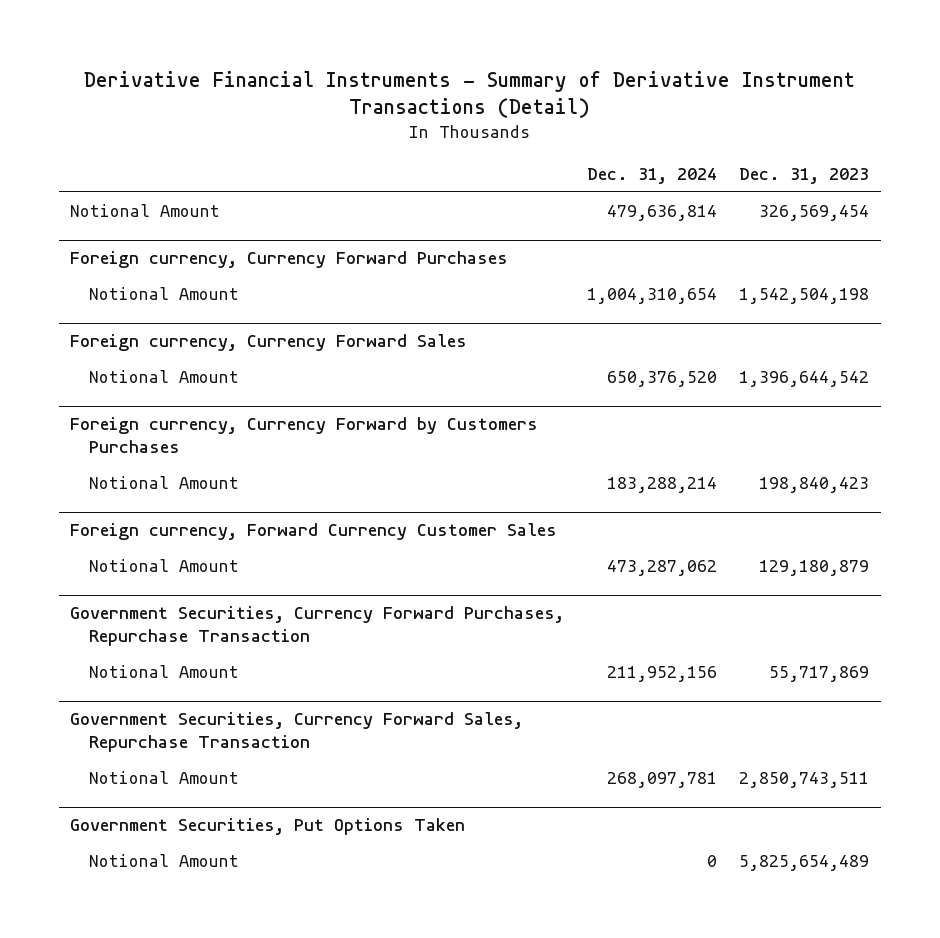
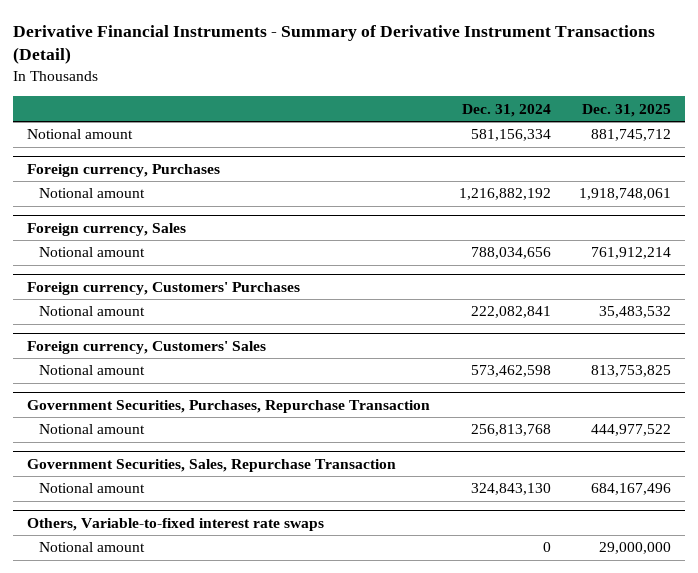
- | Dec. 31, 2024 | Dec. 31, 2023
+ | Dec. 31, 2024 | Dec. 31, 2025
- Notional Amount | 479,636,814 | 326,569,454
- Foreign currency, Currency Forward Purchases
- Notional Amount | 1,004,310,654 | 1,542,504,198
- Foreign currency, Currency Forward Sales
- Notional Amount | 650,376,520 | 1,396,644,542
- Foreign currency, Currency Forward by Customers Purchases
- Notional Amount | 183,288,214 | 198,840,423
- Foreign currency, Forward Currency Customer Sales
- Notional Amount | 473,287,062 | 129,180,879
- Government Securities, Currency Forward Purchases, Repurchase Transaction
- Notional Amount | 211,952,156 | 55,717,869
- Government Securities, Currency Forward Sales, Repurchase Transaction
- Notional Amount | 268,097,781 | 2,850,743,511
- Government Securities, Put Options Taken
- Notional Amount | 0 | 5,825,654,489
+ Notional amount | 581,156,334 | 881,745,712
+ Foreign currency, Purchases
+ Notional amount | 1,216,882,192 | 1,918,748,061
+ Foreign currency, Sales
+ Notional amount | 788,034,656 | 761,912,214
+ Foreign currency, Customers' Purchases
+ Notional amount | 222,082,841 | 35,483,532
+ Foreign currency, Customers' Sales
+ Notional amount | 573,462,598 | 813,753,825
+ Government Securities, Purchases, Repurchase Transaction
+ Notional amount | 256,813,768 | 444,977,522
+ Government Securities, Sales, Repurchase Transaction
+ Notional amount | 324,843,130 | 684,167,496
+ Others, Variable-to-fixed interest rate swaps
+ Notional amount | 0 | 29,000,000

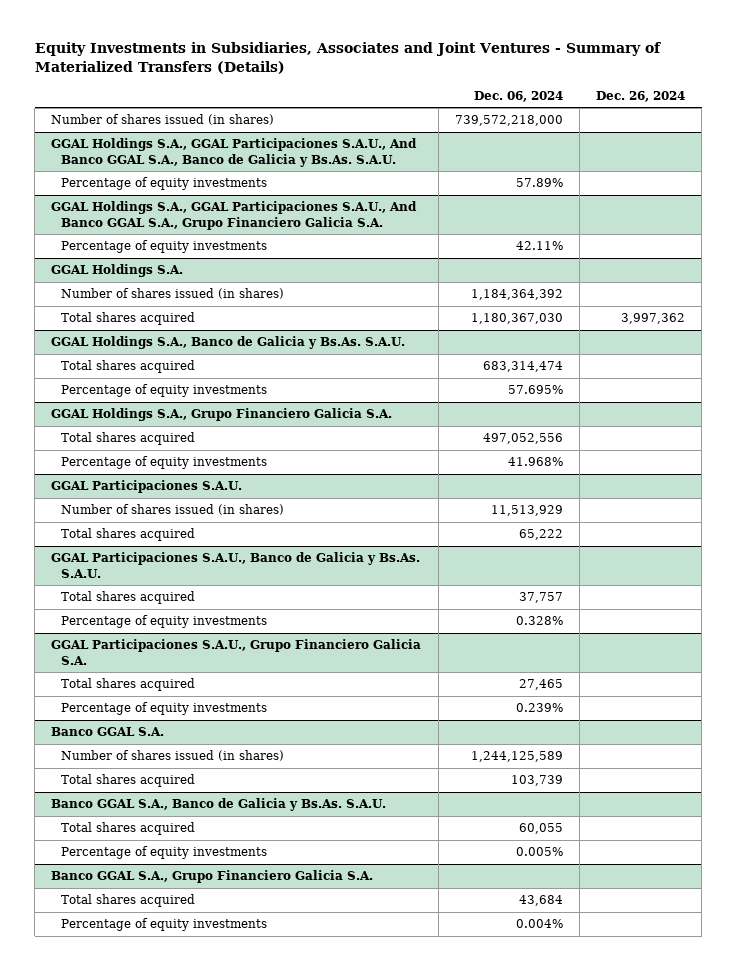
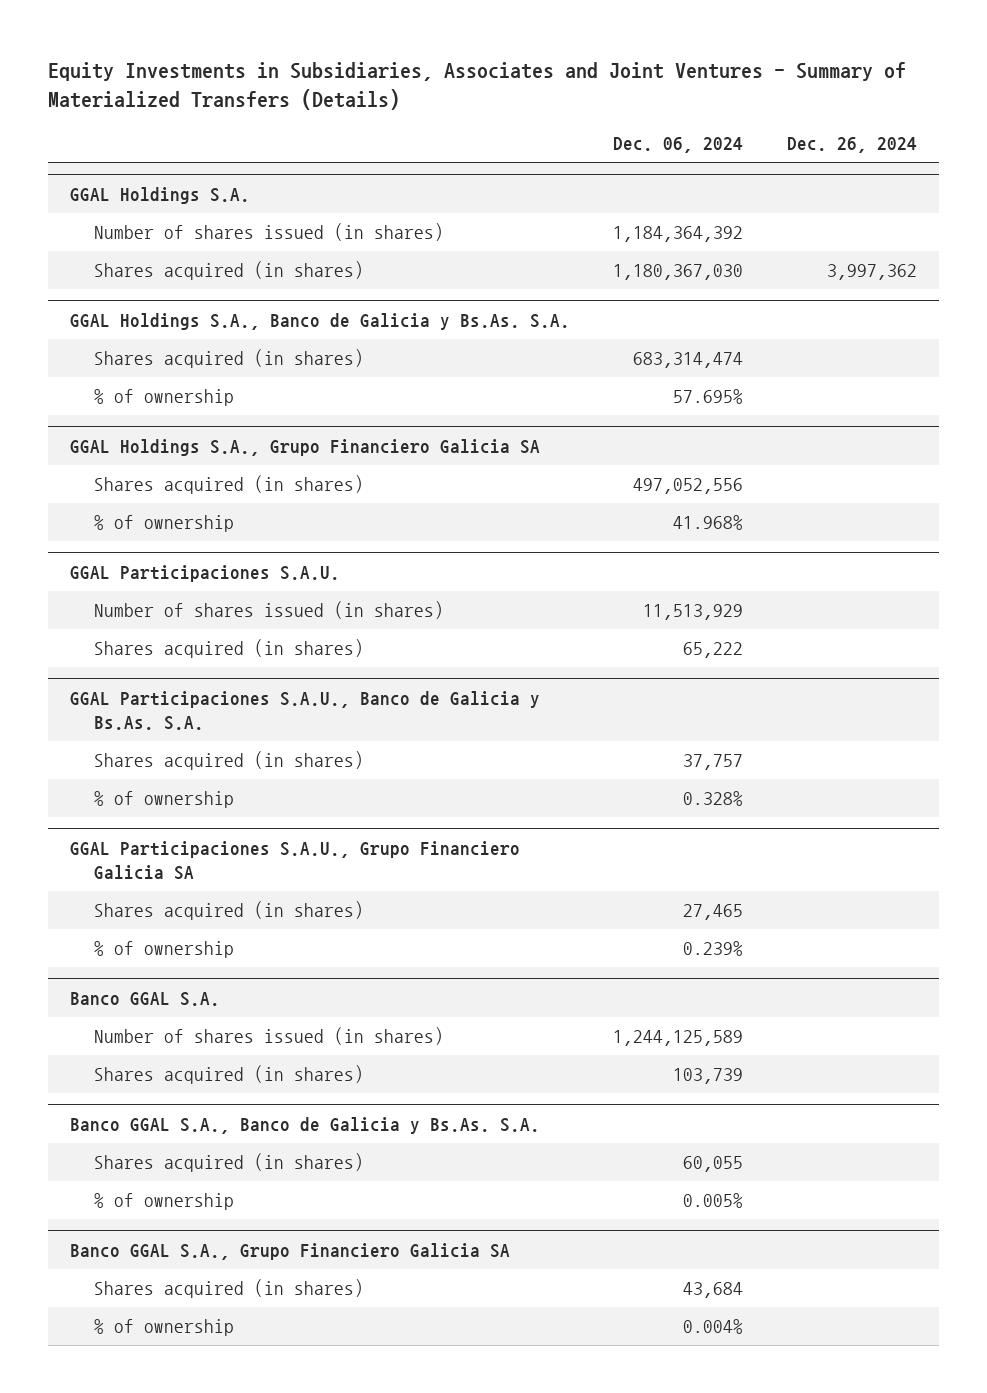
- Number of shares issued (in shares) | 739,572,218,000 |
- GGAL Holdings S.A., GGAL Participaciones S.A.U., And Banco GGAL S.A., Banco de Galicia y Bs.As. S.A.U.
- Percentage of equity investments | 57.89% |
- GGAL Holdings S.A., GGAL Participaciones S.A.U., And Banco GGAL S.A., Grupo Financiero Galicia S.A.
- Percentage of equity investments | 42.11% |
@ GGAL Holdings S.A.
- Total shares acquired | 1,180,367,030 | 3,997,362
- GGAL Holdings S.A., Banco de Galicia y Bs.As. S.A.U.
- Total shares acquired | 683,314,474 |
- Percentage of equity investments | 57.695% |
- GGAL Holdings S.A., Grupo Financiero Galicia S.A.
- Total shares acquired | 497,052,556 |
- Percentage of equity investments | 41.968% |
@ GGAL Holdings S.A.
+ Shares acquired (in shares) | 1,180,367,030 | 3,997,362
+ GGAL Holdings S.A., Banco de Galicia y Bs.As. S.A.
+ Shares acquired (in shares) | 683,314,474 |
+ % of ownership | 57.695% |
+ GGAL Holdings S.A., Grupo Financiero Galicia SA
+ Shares acquired (in shares) | 497,052,556 |
+ % of ownership | 41.968% |
@ GGAL Participaciones S.A.U.
- Total shares acquired | 65,222 |
- GGAL Participaciones S.A.U., Banco de Galicia y Bs.As. S.A.U.
- Total shares acquired | 37,757 |
- Percentage of equity investments | 0.328% |
- GGAL Participaciones S.A.U., Grupo Financiero Galicia S.A.
- Total shares acquired | 27,465 |
- Percentage of equity investments | 0.239% |
@ GGAL Participaciones S.A.U.
+ Shares acquired (in shares) | 65,222 |
+ GGAL Participaciones S.A.U., Banco de Galicia y Bs.As. S.A.
+ Shares acquired (in shares) | 37,757 |
+ % of ownership | 0.328% |
+ GGAL Participaciones S.A.U., Grupo Financiero Galicia SA
+ Shares acquired (in shares) | 27,465 |
+ % of ownership | 0.239% |
@ Banco GGAL S.A.
- Total shares acquired | 103,739 |
- Banco GGAL S.A., Banco de Galicia y Bs.As. S.A.U.
- Total shares acquired | 60,055 |
- Percentage of equity investments | 0.005% |
- Banco GGAL S.A., Grupo Financiero Galicia S.A.
- Total shares acquired | 43,684 |
- Percentage of equity investments | 0.004% |
@ Banco GGAL S.A.
+ Shares acquired (in shares) | 103,739 |
+ Banco GGAL S.A., Banco de Galicia y Bs.As. S.A.
+ Shares acquired (in shares) | 60,055 |
+ % of ownership | 0.005% |
+ Banco GGAL S.A., Grupo Financiero Galicia SA
+ Shares acquired (in shares) | 43,684 |
+ % of ownership | 0.004% |

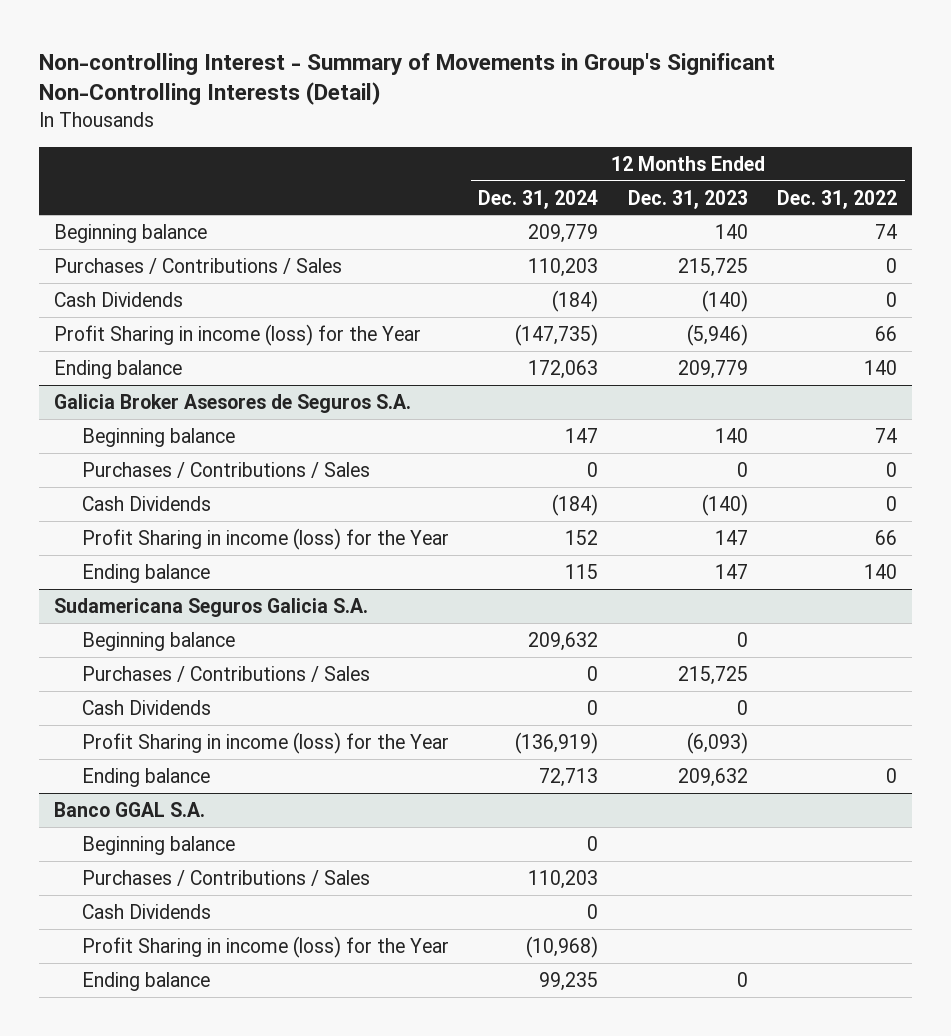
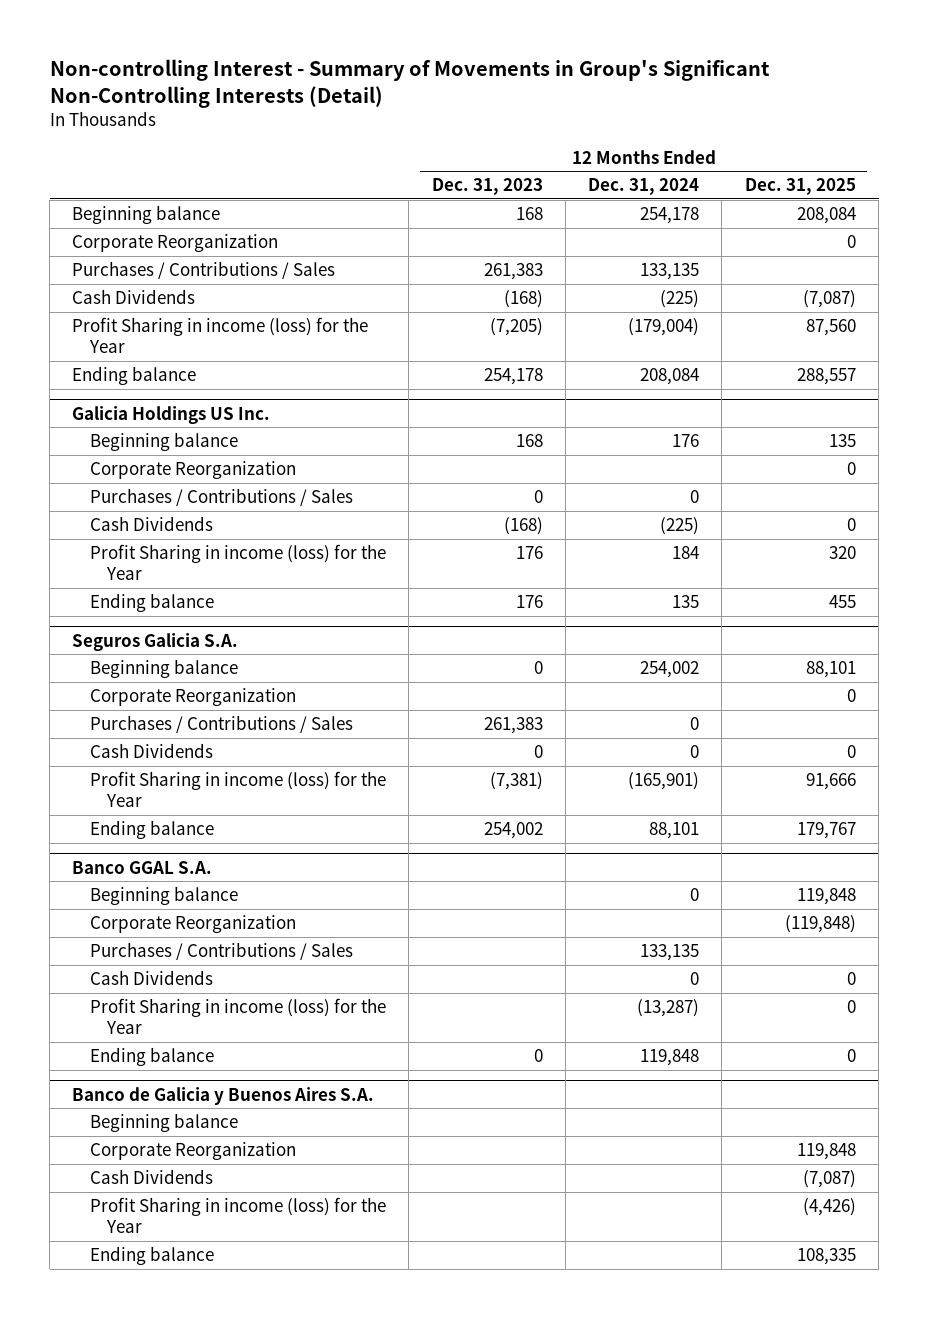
- | 12 Months Ended Dec. 31, 2024 | 12 Months Ended Dec. 31, 2023 | 12 Months Ended Dec. 31, 2022
+ | 12 Months Ended Dec. 31, 2023 | 12 Months Ended Dec. 31, 2024 | 12 Months Ended Dec. 31, 2025
- Beginning balance | 209,779 | 140 | 74
- Purchases / Contributions / Sales | 110,203 | 215,725 | 0
- Cash Dividends | (184) | (140) | 0
- Profit Sharing in income (loss) for the Year | (147,735) | (5,946) | 66
- Ending balance | 172,063 | 209,779 | 140
- Galicia Broker Asesores de Seguros S.A.
- Beginning balance | 147 | 140 | 74
+ Beginning balance | 168 | 254,178 | 208,084
+ Corporate Reorganization | | | 0
+ Purchases / Contributions / Sales | 261,383 | 133,135 |
+ Cash Dividends | (168) | (225) | (7,087)
+ Profit Sharing in income (loss) for the Year | (7,205) | (179,004) | 87,560
+ Ending balance | 254,178 | 208,084 | 288,557
+ Galicia Holdings US Inc.
+ Beginning balance | 168 | 176 | 135
+ Corporate Reorganization | | | 0
- Cash Dividends | (184) | (140) | 0
- Profit Sharing in income (loss) for the Year | 152 | 147 | 66
- Ending balance | 115 | 147 | 140
- Sudamericana Seguros Galicia S.A.
- Beginning balance | 209,632 | 0 |
- Purchases / Contributions / Sales | 0 | 215,725 |
+ Cash Dividends | (168) | (225) | 0
+ Profit Sharing in income (loss) for the Year | 176 | 184 | 320
+ Ending balance | 176 | 135 | 455
+ Seguros Galicia S.A.
+ Beginning balance | 0 | 254,002 | 88,101
+ Corporate Reorganization | | | 0
+ Purchases / Contributions / Sales | 261,383 | 0 |
- Profit Sharing in income (loss) for the Year | (136,919) | (6,093) |
- Ending balance | 72,713 | 209,632 | 0
+ Profit Sharing in income (loss) for the Year | (7,381) | (165,901) | 91,666
+ Ending balance | 254,002 | 88,101 | 179,767
@ Banco GGAL S.A.
- Purchases / Contributions / Sales | 110,203 | |
+ Corporate Reorganization | | | (119,848)
+ Purchases / Contributions / Sales | | 133,135 |
- Profit Sharing in income (loss) for the Year | (10,968) | |
- Ending balance | 99,235 | 0 |
+ Profit Sharing in income (loss) for the Year | | (13,287) | 0
+ Ending balance | 0 | 119,848 | 0
+ Banco de Galicia y Buenos Aires S.A.
+ Beginning balance
+ Corporate Reorganization | | | 119,848
+ Cash Dividends | | | (7,087)
+ Profit Sharing in income (loss) for the Year | | | (4,426)
+ Ending balance | | | 108,335

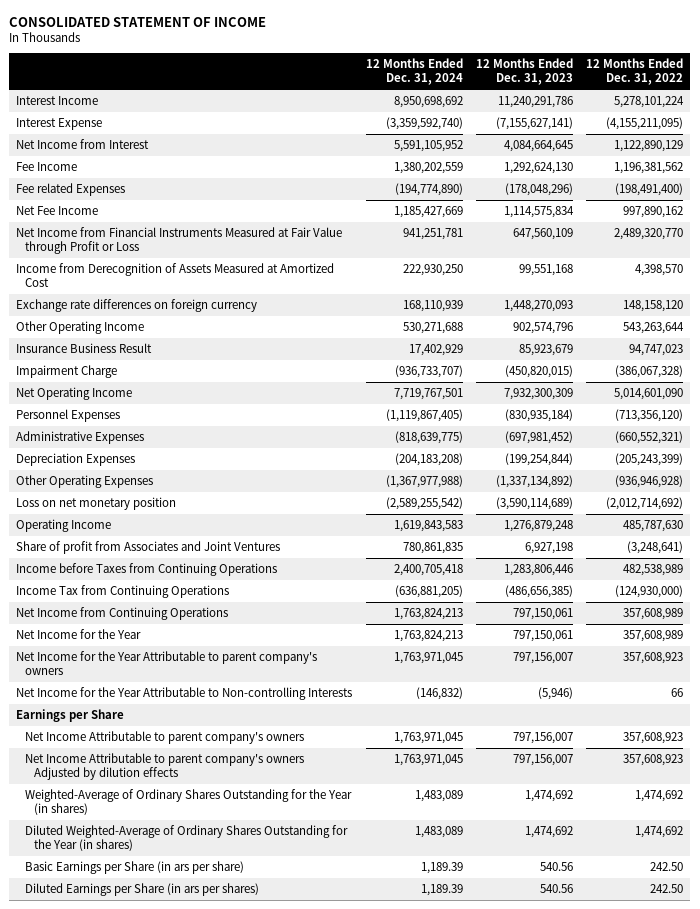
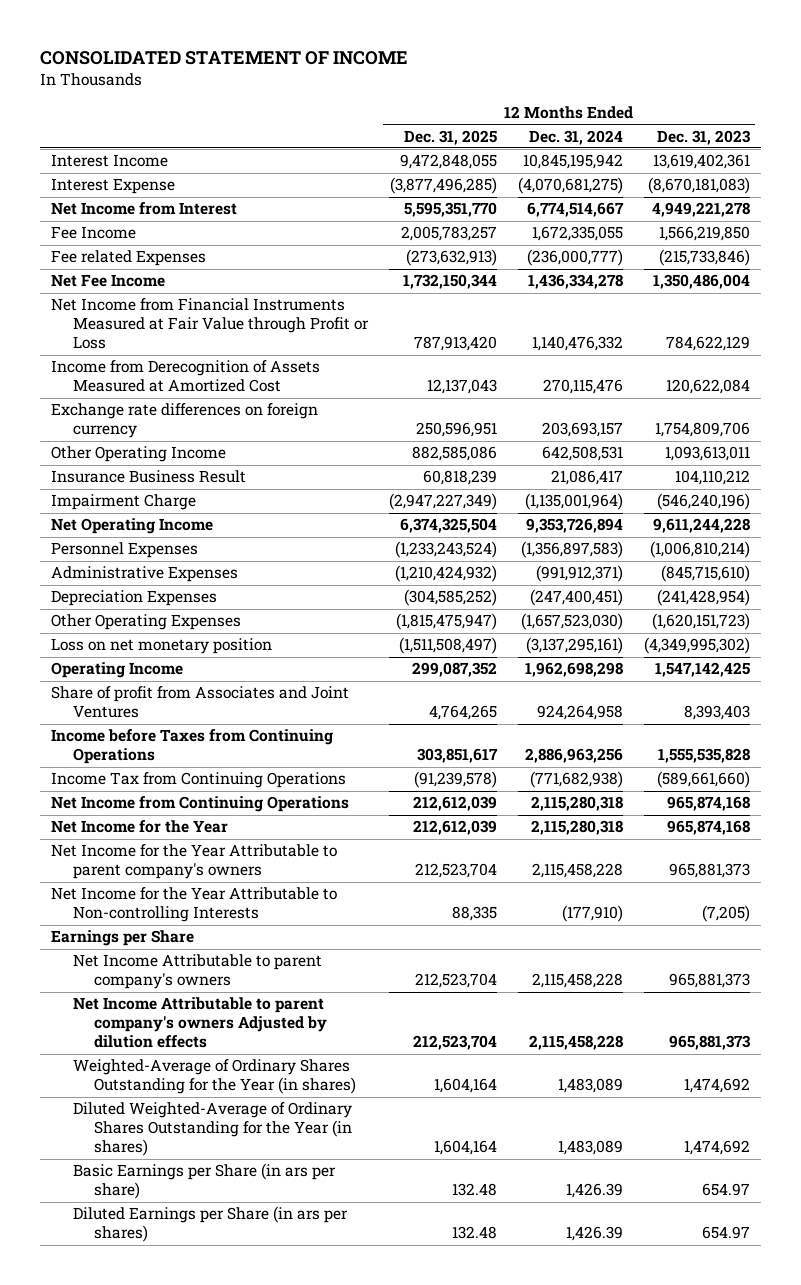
- | 12 Months Ended Dec. 31, 2024 | 12 Months Ended Dec. 31, 2023 | 12 Months Ended Dec. 31, 2022
+ | 12 Months Ended Dec. 31, 2025 | 12 Months Ended Dec. 31, 2024 | 12 Months Ended Dec. 31, 2023
- Interest Income | 8,950,698,692 | 11,240,291,786 | 5,278,101,224
- Interest Expense | (3,359,592,740) | (7,155,627,141) | (4,155,211,095)
- Net Income from Interest | 5,591,105,952 | 4,084,664,645 | 1,122,890,129
- Fee Income | 1,380,202,559 | 1,292,624,130 | 1,196,381,562
- Fee related Expenses | (194,774,890) | (178,048,296) | (198,491,400)
- Net Fee Income | 1,185,427,669 | 1,114,575,834 | 997,890,162
- Net Income from Financial Instruments Measured at Fair Value through Profit or Loss | 941,251,781 | 647,560,109 | 2,489,320,770
- Income from Derecognition of Assets Measured at Amortized Cost | 222,930,250 | 99,551,168 | 4,398,570
- Exchange rate differences on foreign currency | 168,110,939 | 1,448,270,093 | 148,158,120
- Other Operating Income | 530,271,688 | 902,574,796 | 543,263,644
- Insurance Business Result | 17,402,929 | 85,923,679 | 94,747,023
- Impairment Charge | (936,733,707) | (450,820,015) | (386,067,328)
- Net Operating Income | 7,719,767,501 | 7,932,300,309 | 5,014,601,090
- Personnel Expenses | (1,119,867,405) | (830,935,184) | (713,356,120)
- Administrative Expenses | (818,639,775) | (697,981,452) | (660,552,321)
- Depreciation Expenses | (204,183,208) | (199,254,844) | (205,243,399)
- Other Operating Expenses | (1,367,977,988) | (1,337,134,892) | (936,946,928)
- Loss on net monetary position | (2,589,255,542) | (3,590,114,689) | (2,012,714,692)
- Operating Income | 1,619,843,583 | 1,276,879,248 | 485,787,630
- Share of profit from Associates and Joint Ventures | 780,861,835 | 6,927,198 | (3,248,641)
- Income before Taxes from Continuing Operations | 2,400,705,418 | 1,283,806,446 | 482,538,989
- Income Tax from Continuing Operations | (636,881,205) | (486,656,385) | (124,930,000)
- Net Income from Continuing Operations | 1,763,824,213 | 797,150,061 | 357,608,989
- Net Income for the Year | 1,763,824,213 | 797,150,061 | 357,608,989
- Net Income for the Year Attributable to parent company's owners | 1,763,971,045 | 797,156,007 | 357,608,923
- Net Income for the Year Attributable to Non-controlling Interests | (146,832) | (5,946) | 66
+ Interest Income | 9,472,848,055 | 10,845,195,942 | 13,619,402,361
+ Interest Expense | (3,877,496,285) | (4,070,681,275) | (8,670,181,083)
+ Net Income from Interest | 5,595,351,770 | 6,774,514,667 | 4,949,221,278
+ Fee Income | 2,005,783,257 | 1,672,335,055 | 1,566,219,850
+ Fee related Expenses | (273,632,913) | (236,000,777) | (215,733,846)
+ Net Fee Income | 1,732,150,344 | 1,436,334,278 | 1,350,486,004
+ Net Income from Financial Instruments Measured at Fair Value through Profit or Loss | 787,913,420 | 1,140,476,332 | 784,622,129
+ Income from Derecognition of Assets Measured at Amortized Cost | 12,137,043 | 270,115,476 | 120,622,084
+ Exchange rate differences on foreign currency | 250,596,951 | 203,693,157 | 1,754,809,706
+ Other Operating Income | 882,585,086 | 642,508,531 | 1,093,613,011
+ Insurance Business Result | 60,818,239 | 21,086,417 | 104,110,212
+ Impairment Charge | (2,947,227,349) | (1,135,001,964) | (546,240,196)
+ Net Operating Income | 6,374,325,504 | 9,353,726,894 | 9,611,244,228
+ Personnel Expenses | (1,233,243,524) | (1,356,897,583) | (1,006,810,214)
+ Administrative Expenses | (1,210,424,932) | (991,912,371) | (845,715,610)
+ Depreciation Expenses | (304,585,252) | (247,400,451) | (241,428,954)
+ Other Operating Expenses | (1,815,475,947) | (1,657,523,030) | (1,620,151,723)
+ Loss on net monetary position | (1,511,508,497) | (3,137,295,161) | (4,349,995,302)
+ Operating Income | 299,087,352 | 1,962,698,298 | 1,547,142,425
+ Share of profit from Associates and Joint Ventures | 4,764,265 | 924,264,958 | 8,393,403
+ Income before Taxes from Continuing Operations | 303,851,617 | 2,886,963,256 | 1,555,535,828
+ Income Tax from Continuing Operations | (91,239,578) | (771,682,938) | (589,661,660)
+ Net Income from Continuing Operations | 212,612,039 | 2,115,280,318 | 965,874,168
+ Net Income for the Year | 212,612,039 | 2,115,280,318 | 965,874,168
+ Net Income for the Year Attributable to parent company's owners | 212,523,704 | 2,115,458,228 | 965,881,373
+ Net Income for the Year Attributable to Non-controlling Interests | 88,335 | (177,910) | (7,205)
- Net Income Attributable to parent company's owners | 1,763,971,045 | 797,156,007 | 357,608,923
- Net Income Attributable to parent company's owners Adjusted by dilution effects | 1,763,971,045 | 797,156,007 | 357,608,923
+ Net Income Attributable to parent company's owners | 212,523,704 | 2,115,458,228 | 965,881,373
+ Net Income Attributable to parent company's owners Adjusted by dilution effects | 212,523,704 | 2,115,458,228 | 965,881,373
- Basic Earnings per Share (in ars per share) | 1,189.39 | 540.56 | 242.50
- Diluted Earnings per Share (in ars per shares) | 1,189.39 | 540.56 | 242.50
+ Basic Earnings per Share (in ars per share) | 132.48 | 1,426.39 | 654.97
+ Diluted Earnings per Share (in ars per shares) | 132.48 | 1,426.39 | 654.97

